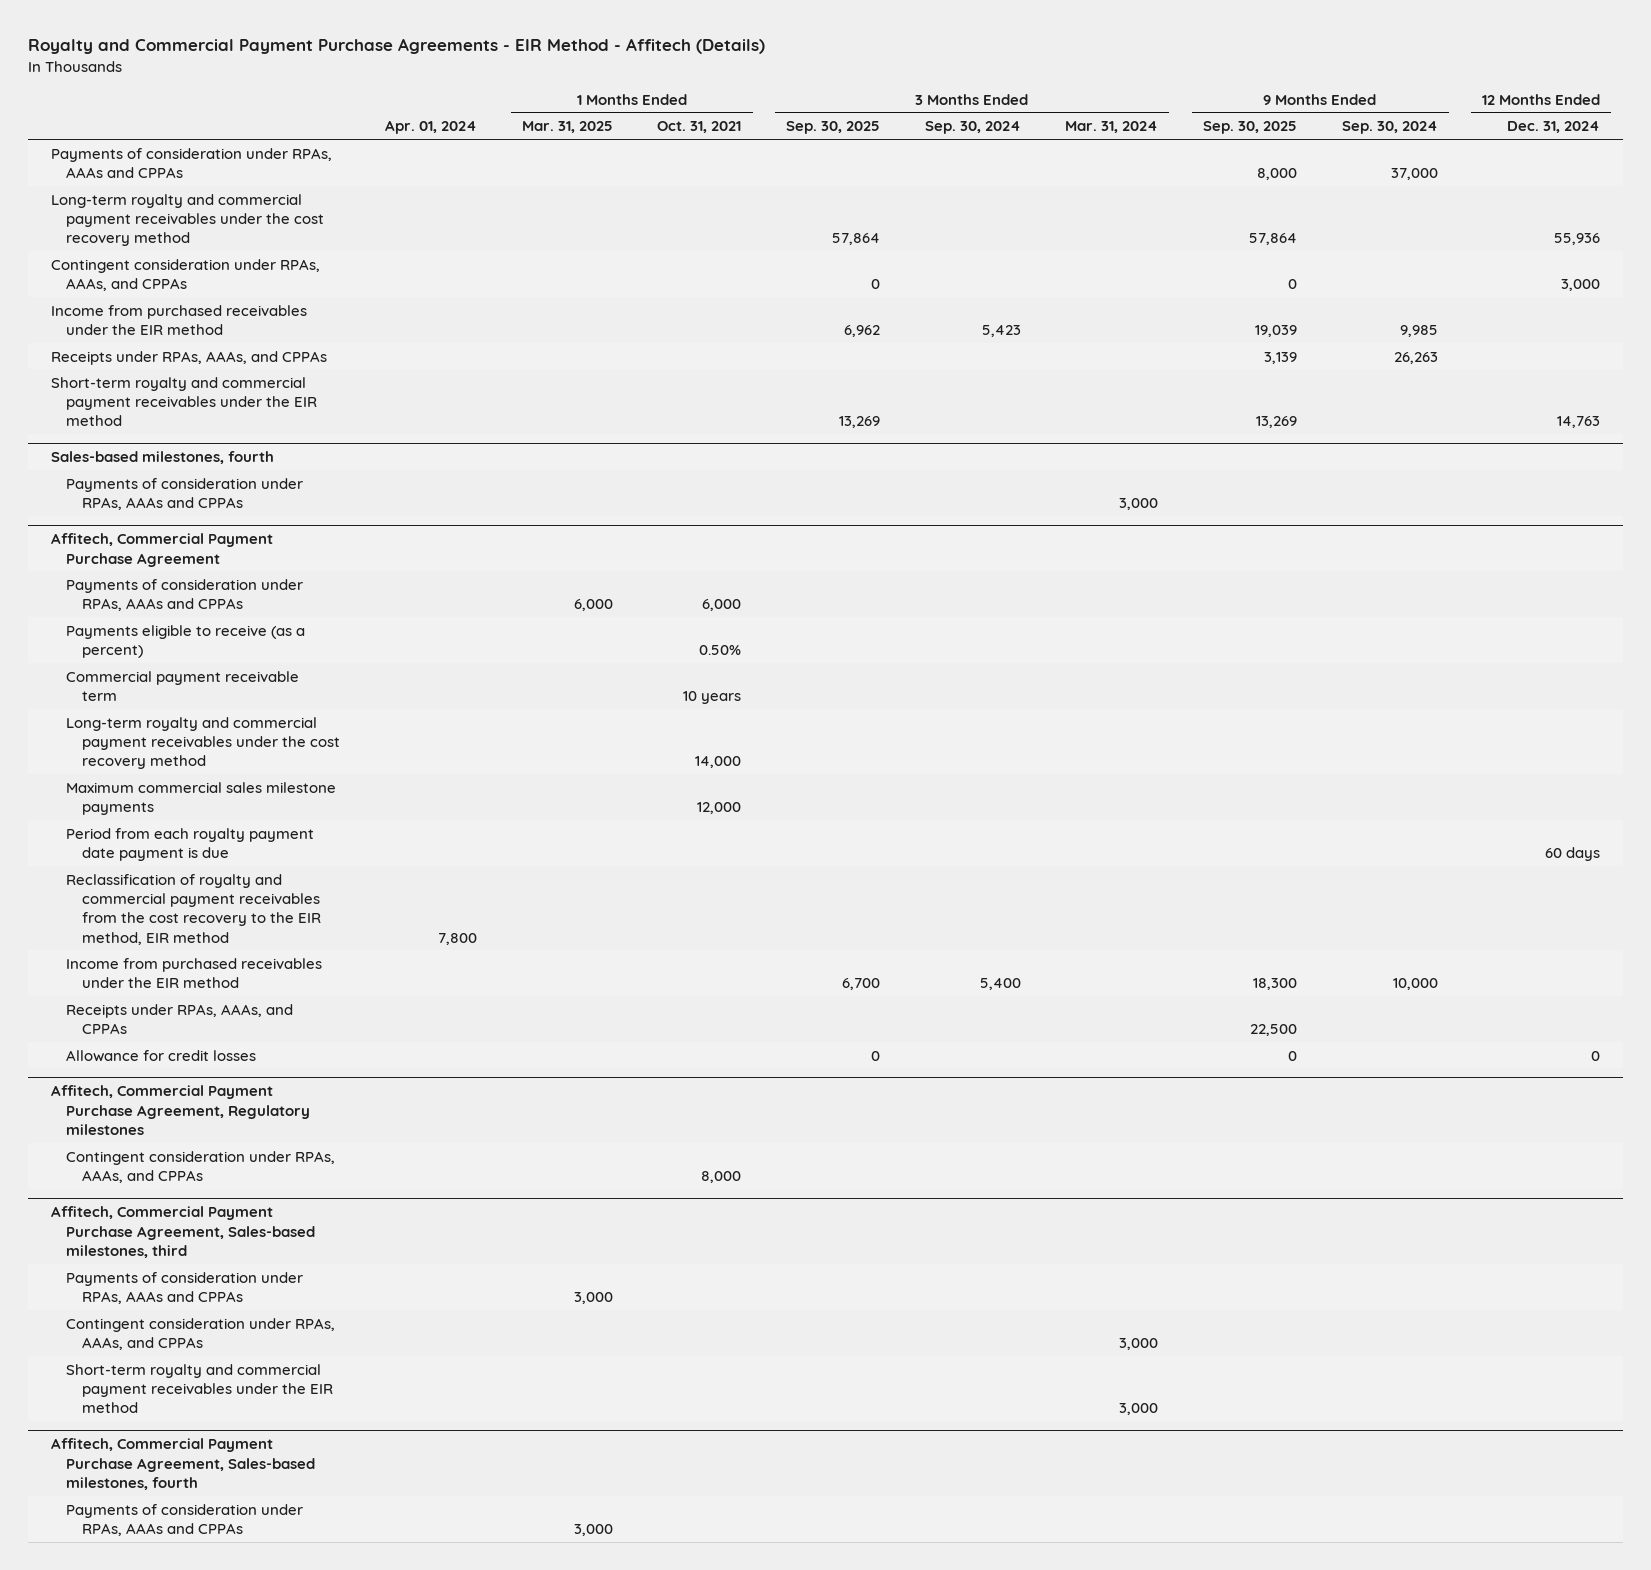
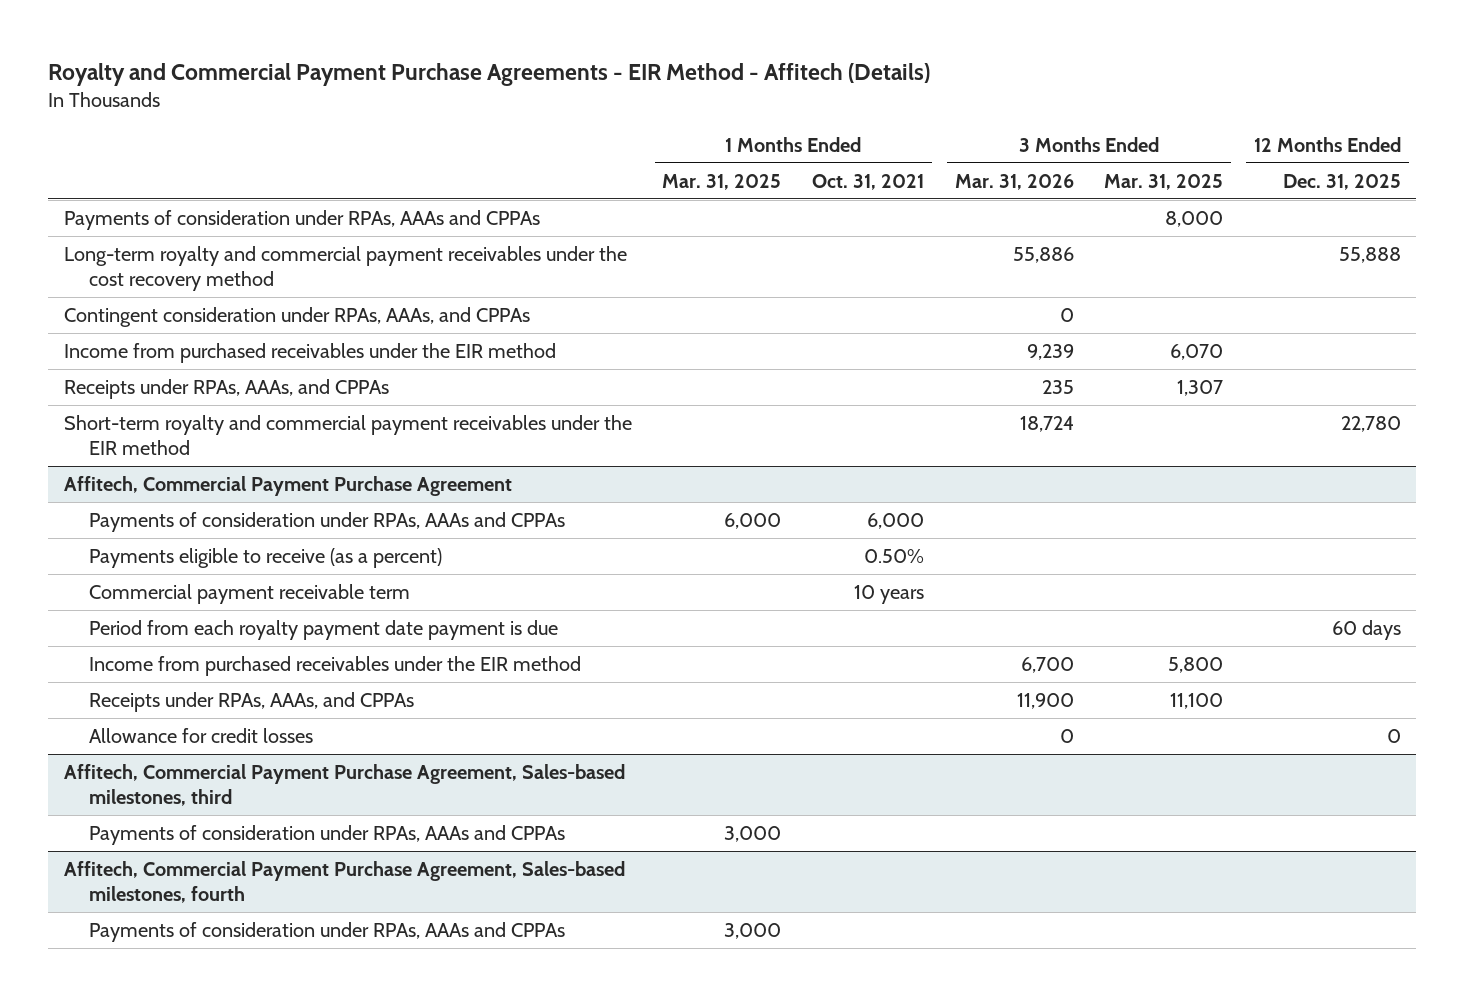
- | Apr. 01, 2024 | 1 Months Ended Mar. 31, 2025 | 1 Months Ended Oct. 31, 2021 | 3 Months Ended Sep. 30, 2025 | 3 Months Ended Sep. 30, 2024 | 3 Months Ended Mar. 31, 2024 | 9 Months Ended Sep. 30, 2025 | 9 Months Ended Sep. 30, 2024 | 12 Months Ended Dec. 31, 2024
+ | 1 Months Ended Mar. 31, 2025 | 1 Months Ended Oct. 31, 2021 | 3 Months Ended Mar. 31, 2026 | 3 Months Ended Mar. 31, 2025 | 12 Months Ended Dec. 31, 2025
- Sales-based milestones, fourth
- Payments of consideration under RPAs, AAAs and CPPAs | | | | | | 3,000 | | |
@ Affitech, Commercial Payment Purchase Agreement
- Long-term royalty and commercial payment receivables under the cost recovery method | | | 14,000 | | | | | |
- Maximum commercial sales milestone payments | | | 12,000 | | | | | |
- Reclassification of royalty and commercial payment receivables from the cost recovery to the EIR method, EIR method | 7,800 | | | | | | | |
- Affitech, Commercial Payment Purchase Agreement, Regulatory milestones
- Contingent consideration under RPAs, AAAs, and CPPAs | | | 8,000 | | | | | |
@ Affitech, Commercial Payment Purchase Agreement, Sales-based milestones, third
- Contingent consideration under RPAs, AAAs, and CPPAs | | | | | | 3,000 | | |
- Short-term royalty and commercial payment receivables under the EIR method | | | | | | 3,000 | | |

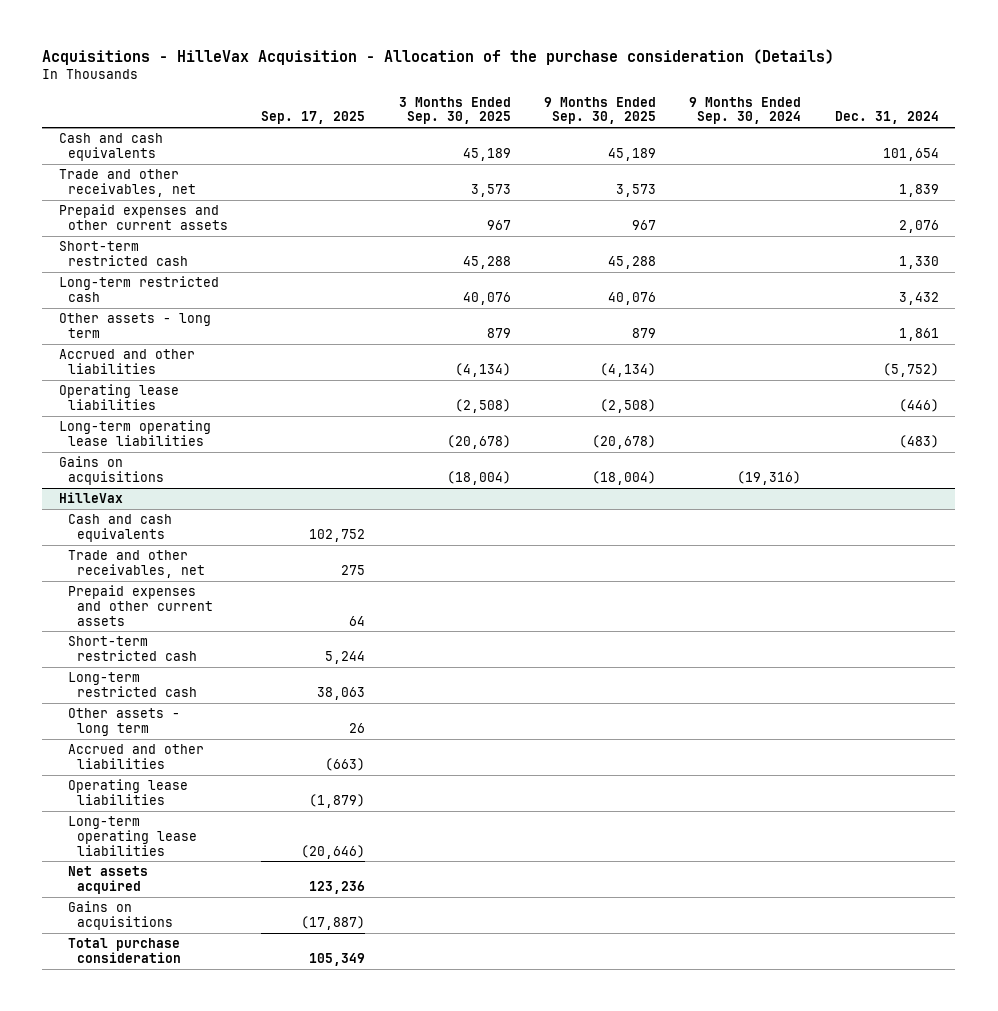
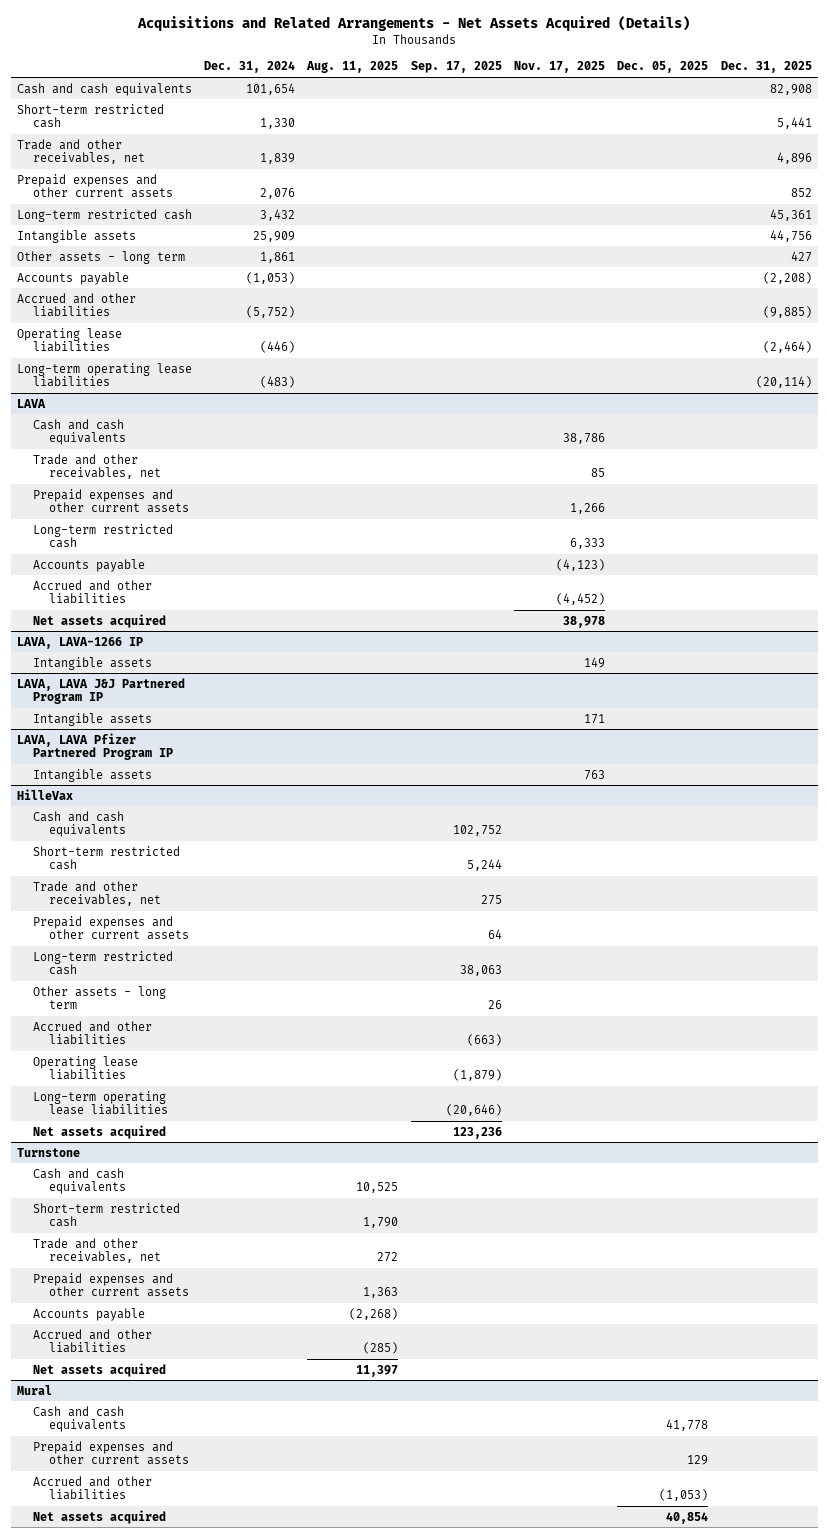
- Acquisitions - HilleVax Acquisition - Allocation of the purchase consideration (Details)
+ Acquisitions and Related Arrangements - Net Assets Acquired (Details)
- | Sep. 17, 2025 | 3 Months Ended Sep. 30, 2025 | 9 Months Ended Sep. 30, 2025 | 9 Months Ended Sep. 30, 2024 | Dec. 31, 2024
+ | Dec. 31, 2024 | Aug. 11, 2025 | Sep. 17, 2025 | Nov. 17, 2025 | Dec. 05, 2025 | Dec. 31, 2025
moved up: Short-term restricted cash | 1,330 | | | | | 5,441
+ Intangible assets | 25,909 | | | | | 44,756
+ Accounts payable | (1,053) | | | | | (2,208)
- Gains on acquisitions | | (18,004) | (18,004) | (19,316) |
+ LAVA
+ Cash and cash equivalents | | | | 38,786 | |
+ Trade and other receivables, net | | | | 85 | |
+ Prepaid expenses and other current assets | | | | 1,266 | |
+ Long-term restricted cash | | | | 6,333 | |
+ Accounts payable | | | | (4,123) | |
+ Accrued and other liabilities | | | | (4,452) | |
+ Net assets acquired | | | | 38,978 | |
+ LAVA, LAVA-1266 IP
+ Intangible assets | | | | 149 | |
+ LAVA, LAVA J&J Partnered Program IP
+ Intangible assets | | | | 171 | |
+ LAVA, LAVA Pfizer Partnered Program IP
+ Intangible assets | | | | 763 | |
@ HilleVax
moved up: Short-term restricted cash | | | 5,244 | | |
- Gains on acquisitions | (17,887) | | | |
- Total purchase consideration | 105,349 | | | |
+ Turnstone
+ Cash and cash equivalents | | 10,525 | | | |
+ Short-term restricted cash | | 1,790 | | | |
+ Trade and other receivables, net | | 272 | | | |
+ Prepaid expenses and other current assets | | 1,363 | | | |
+ Accounts payable | | (2,268) | | | |
+ Accrued and other liabilities | | (285) | | | |
+ Net assets acquired | | 11,397 | | | |
+ Mural
+ Cash and cash equivalents | | | | | 41,778 |
+ Prepaid expenses and other current assets | | | | | 129 |
+ Accrued and other liabilities | | | | | (1,053) |
+ Net assets acquired | | | | | 40,854 |

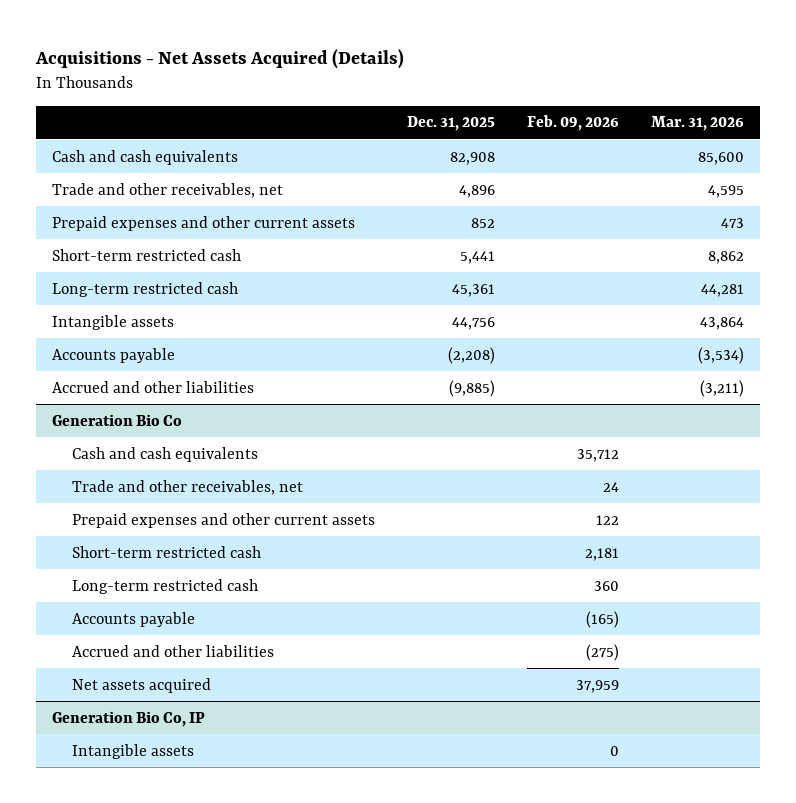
- Acquisitions and Related Arrangements - Net Assets Acquired (Details)
+ Acquisitions - Net Assets Acquired (Details)
- | Dec. 31, 2024 | Aug. 11, 2025 | Sep. 17, 2025 | Nov. 17, 2025 | Dec. 05, 2025 | Dec. 31, 2025
+ | Dec. 31, 2025 | Feb. 09, 2026 | Mar. 31, 2026
moved down: Short-term restricted cash | 5,441 | | 8,862
- Other assets - long term | 1,861 | | | | | 427
- Operating lease liabilities | (446) | | | | | (2,464)
- Long-term operating lease liabilities | (483) | | | | | (20,114)
- LAVA
- Cash and cash equivalents | | | | 38,786 | |
- Trade and other receivables, net | | | | 85 | |
- Prepaid expenses and other current assets | | | | 1,266 | |
- Long-term restricted cash | | | | 6,333 | |
- Accounts payable | | | | (4,123) | |
- Accrued and other liabilities | | | | (4,452) | |
- Net assets acquired | | | | 38,978 | |
- LAVA, LAVA-1266 IP
- Intangible assets | | | | 149 | |
- LAVA, LAVA J&J Partnered Program IP
- Intangible assets | | | | 171 | |
- LAVA, LAVA Pfizer Partnered Program IP
- Intangible assets | | | | 763 | |
- HilleVax
- Cash and cash equivalents | | | 102,752 | | |
- Short-term restricted cash | | | 5,244 | | |
- Trade and other receivables, net | | | 275 | | |
- Prepaid expenses and other current assets | | | 64 | | |
- Long-term restricted cash | | | 38,063 | | |
- Other assets - long term | | | 26 | | |
- Accrued and other liabilities | | | (663) | | |
- Operating lease liabilities | | | (1,879) | | |
- Long-term operating lease liabilities | | | (20,646) | | |
- Net assets acquired | | | 123,236 | | |
- Turnstone
- Cash and cash equivalents | | 10,525 | | | |
- Short-term restricted cash | | 1,790 | | | |
- Trade and other receivables, net | | 272 | | | |
- Prepaid expenses and other current assets | | 1,363 | | | |
- Accounts payable | | (2,268) | | | |
- Accrued and other liabilities | | (285) | | | |
- Net assets acquired | | 11,397 | | | |
- Mural
- Cash and cash equivalents | | | | | 41,778 |
- Prepaid expenses and other current assets | | | | | 129 |
- Accrued and other liabilities | | | | | (1,053) |
- Net assets acquired | | | | | 40,854 |
+ Generation Bio Co
+ Cash and cash equivalents | | 35,712 |
+ Trade and other receivables, net | | 24 |
+ Prepaid expenses and other current assets | | 122 |
+ Short-term restricted cash | | 2,181 |
+ Long-term restricted cash | | 360 |
+ Accounts payable | | (165) |
+ Accrued and other liabilities | | (275) |
+ Net assets acquired | | 37,959 |
+ Generation Bio Co, IP
+ Intangible assets | | 0 |

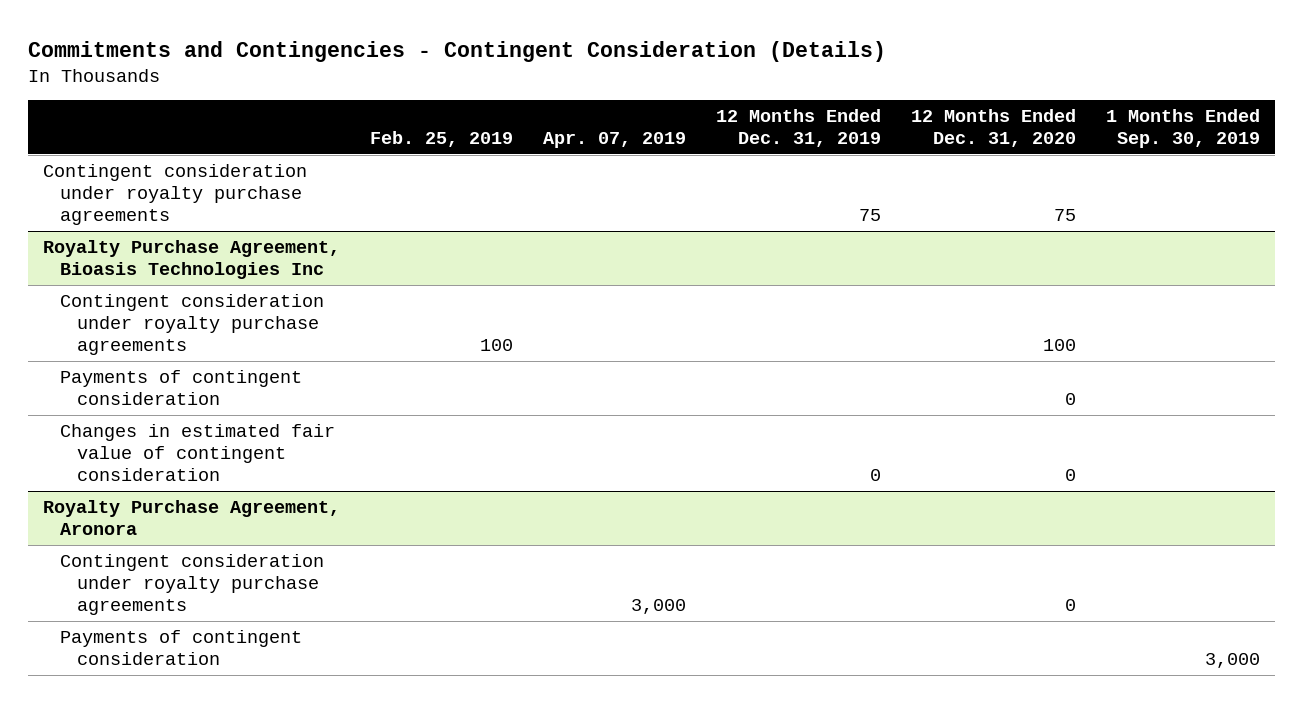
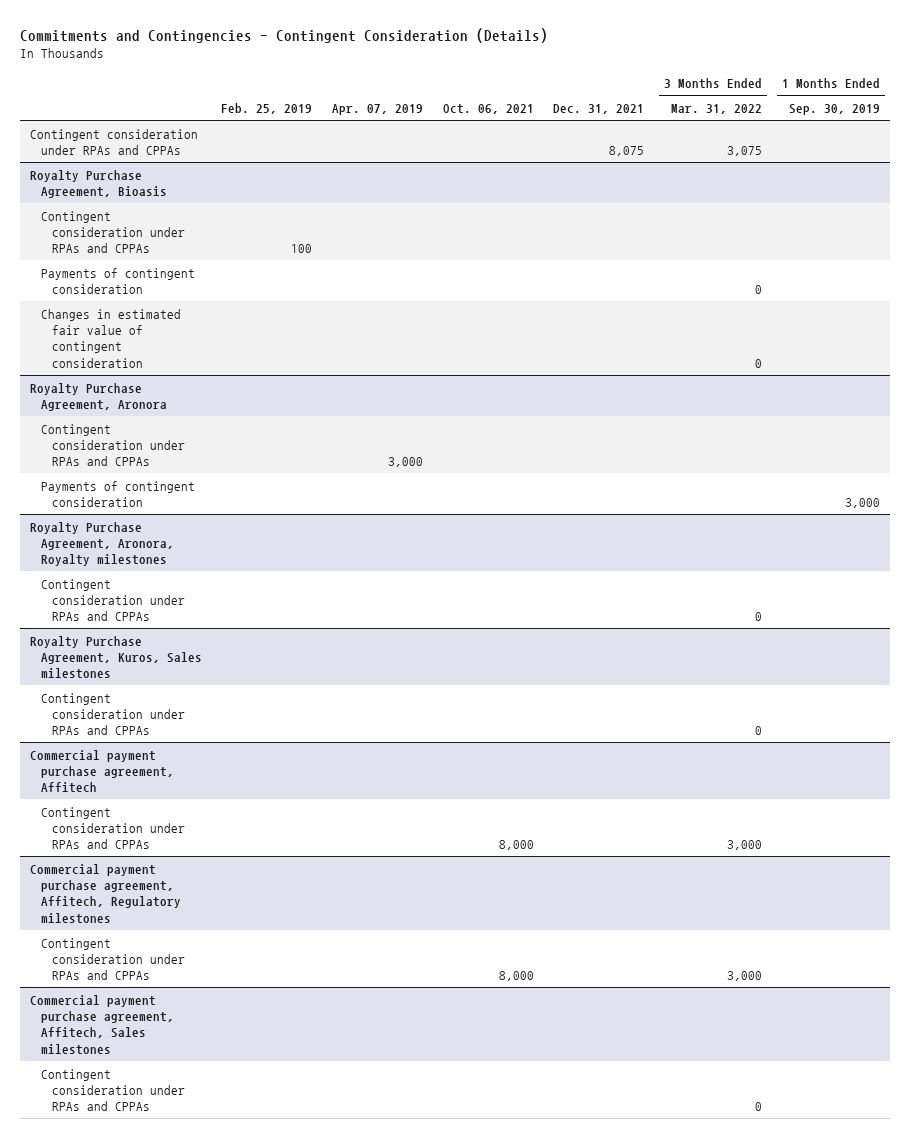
- | Feb. 25, 2019 | Apr. 07, 2019 | 12 Months Ended Dec. 31, 2019 | 12 Months Ended Dec. 31, 2020 | 1 Months Ended Sep. 30, 2019
+ | Feb. 25, 2019 | Apr. 07, 2019 | Oct. 06, 2021 | Dec. 31, 2021 | 3 Months Ended Mar. 31, 2022 | 1 Months Ended Sep. 30, 2019
- Contingent consideration under royalty purchase agreements | | | 75 | 75 |
- Royalty Purchase Agreement, Bioasis Technologies Inc
- Contingent consideration under royalty purchase agreements | 100 | | | 100 |
+ Contingent consideration under RPAs and CPPAs | | | | 8,075 | 3,075 |
+ Royalty Purchase Agreement, Bioasis
+ Contingent consideration under RPAs and CPPAs | 100 | | | | |
@ Royalty Purchase Agreement, Aronora
- Contingent consideration under royalty purchase agreements | | 3,000 | | 0 |
+ Contingent consideration under RPAs and CPPAs | | 3,000 | | | |
+ Royalty Purchase Agreement, Aronora, Royalty milestones
+ Contingent consideration under RPAs and CPPAs | | | | | 0 |
+ Royalty Purchase Agreement, Kuros, Sales milestones
+ Contingent consideration under RPAs and CPPAs | | | | | 0 |
+ Commercial payment purchase agreement, Affitech
+ Contingent consideration under RPAs and CPPAs | | | 8,000 | | 3,000 |
+ Commercial payment purchase agreement, Affitech, Regulatory milestones
+ Contingent consideration under RPAs and CPPAs | | | 8,000 | | 3,000 |
+ Commercial payment purchase agreement, Affitech, Sales milestones
+ Contingent consideration under RPAs and CPPAs | | | | | 0 |

